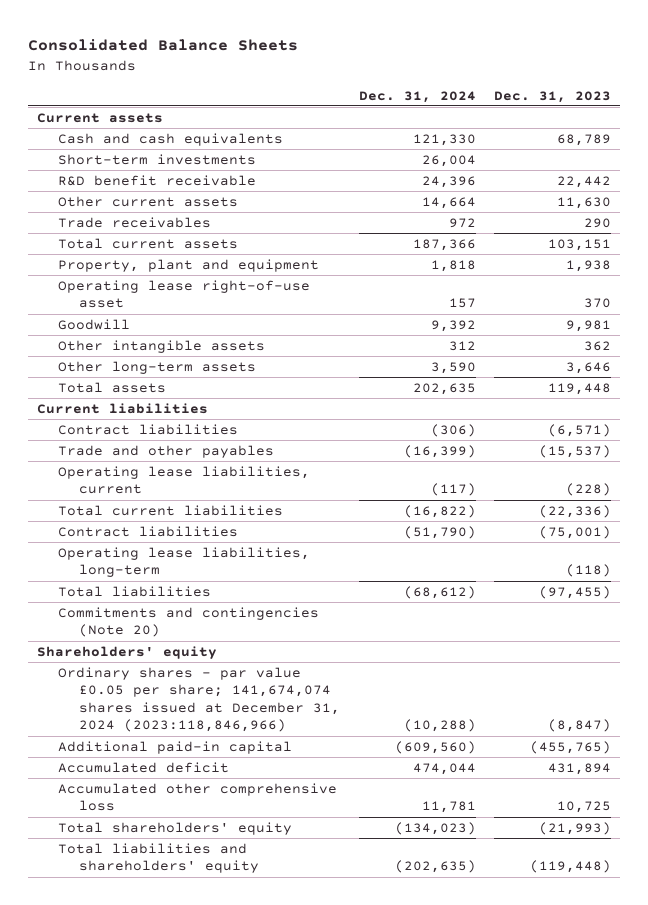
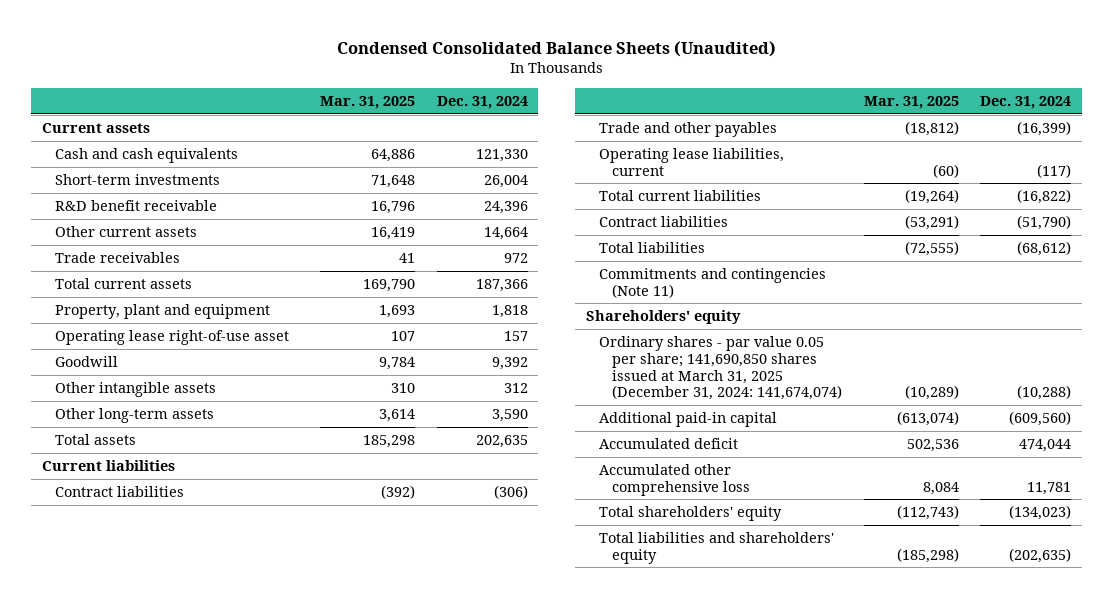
- Consolidated Balance Sheets
+ Condensed Consolidated Balance Sheets (Unaudited)
- | Dec. 31, 2024 | Dec. 31, 2023
+ | Mar. 31, 2025 | Dec. 31, 2024
- Operating lease liabilities, long-term | | (118)
- Commitments and contingencies (Note 20)
+ Commitments and contingencies (Note 11)
- Ordinary shares - par value £0.05 per share; 141,674,074 shares issued at December 31, 2024 (2023:118,846,966) | (10,288) | (8,847)
+ Ordinary shares - par value 0.05 per share; 141,690,850 shares issued at March 31, 2025 (December 31, 2024: 141,674,074) | (10,289) | (10,288)

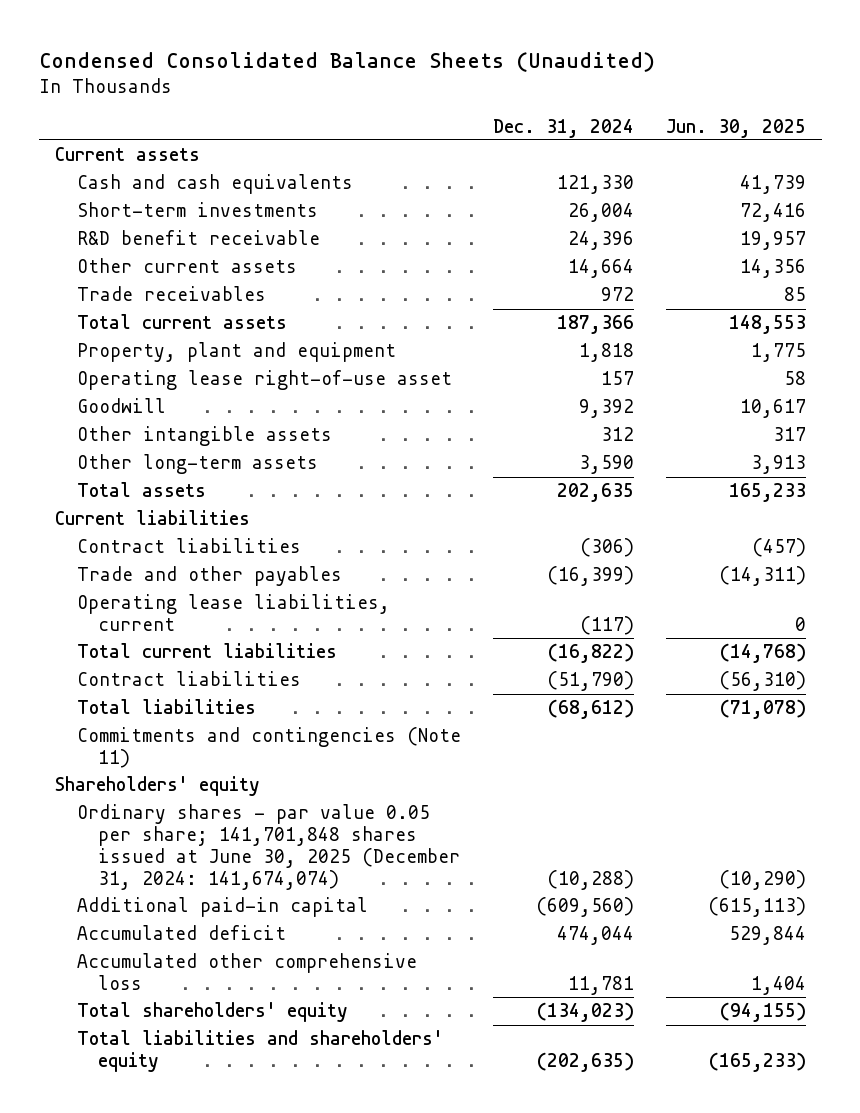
- | Mar. 31, 2025 | Dec. 31, 2024
+ | Dec. 31, 2024 | Jun. 30, 2025
- Ordinary shares - par value 0.05 per share; 141,690,850 shares issued at March 31, 2025 (December 31, 2024: 141,674,074) | (10,289) | (10,288)
+ Ordinary shares - par value 0.05 per share; 141,701,848 shares issued at June 30, 2025 (December 31, 2024: 141,674,074) | (10,288) | (10,290)

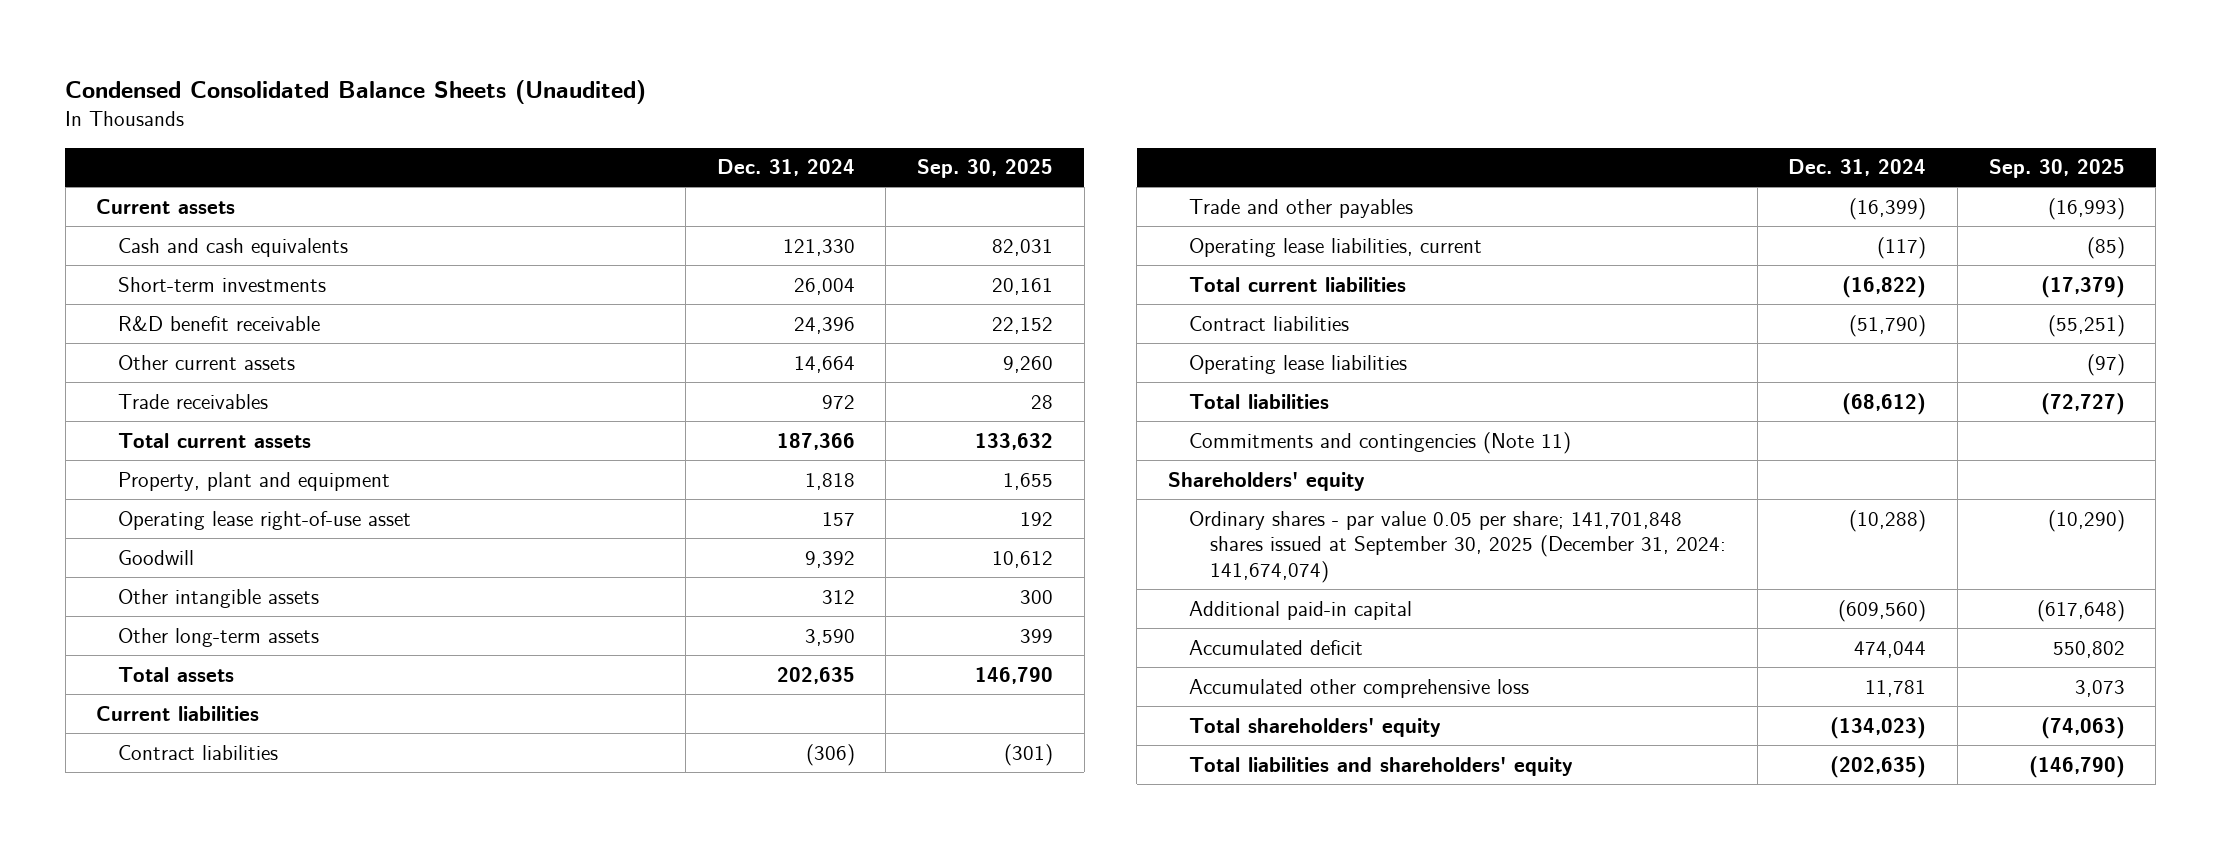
- | Dec. 31, 2024 | Jun. 30, 2025
+ | Dec. 31, 2024 | Sep. 30, 2025
+ Operating lease liabilities | | (97)
- Ordinary shares - par value 0.05 per share; 141,701,848 shares issued at June 30, 2025 (December 31, 2024: 141,674,074) | (10,288) | (10,290)
+ Ordinary shares - par value 0.05 per share; 141,701,848 shares issued at September 30, 2025 (December 31, 2024: 141,674,074) | (10,288) | (10,290)

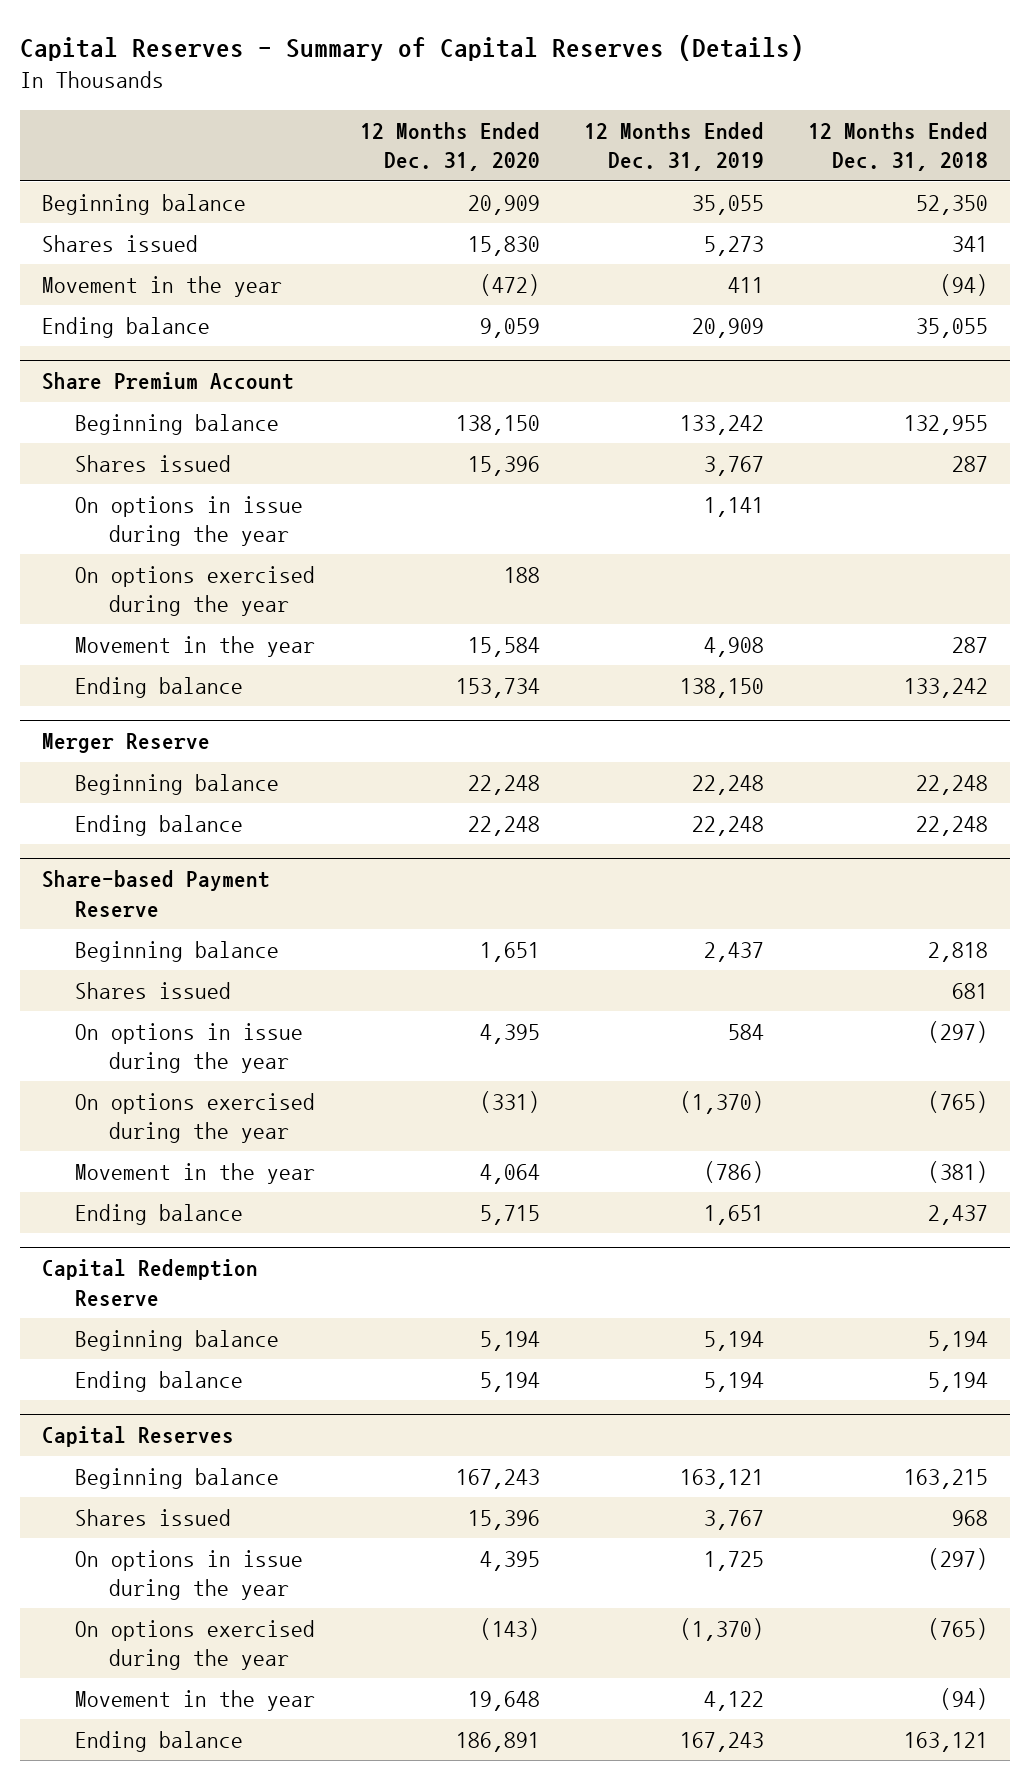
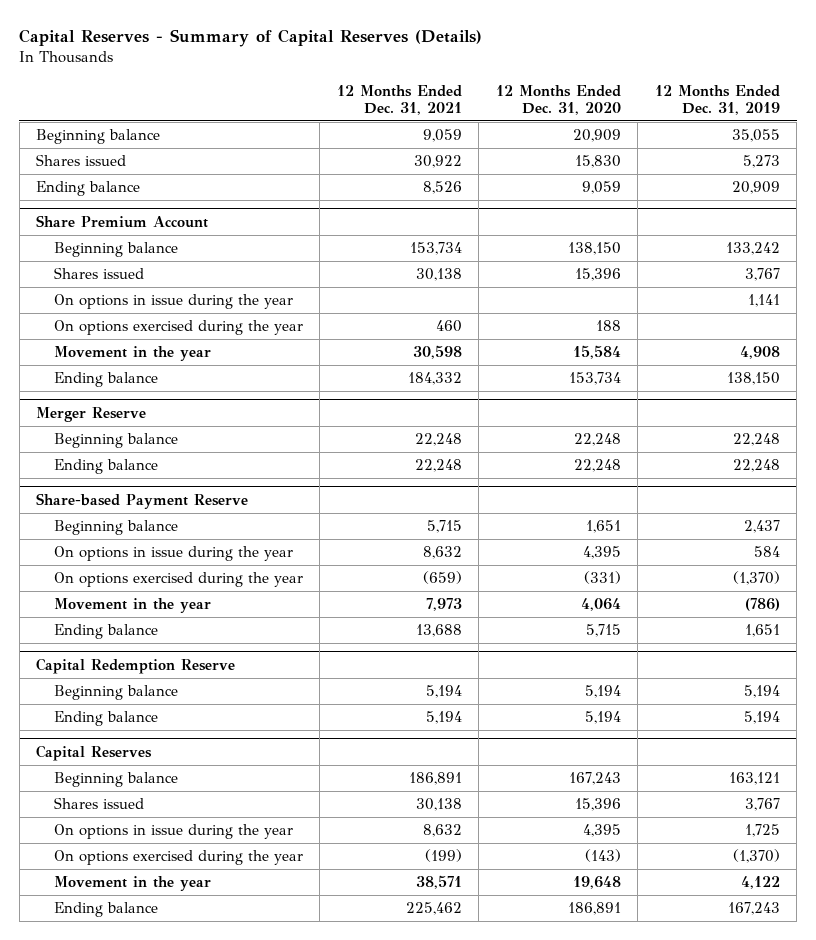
- | 12 Months Ended Dec. 31, 2020 | 12 Months Ended Dec. 31, 2019 | 12 Months Ended Dec. 31, 2018
+ | 12 Months Ended Dec. 31, 2021 | 12 Months Ended Dec. 31, 2020 | 12 Months Ended Dec. 31, 2019
- Movement in the year | (472) | 411 | (94)
@ Share-based Payment Reserve
- Shares issued | | | 681

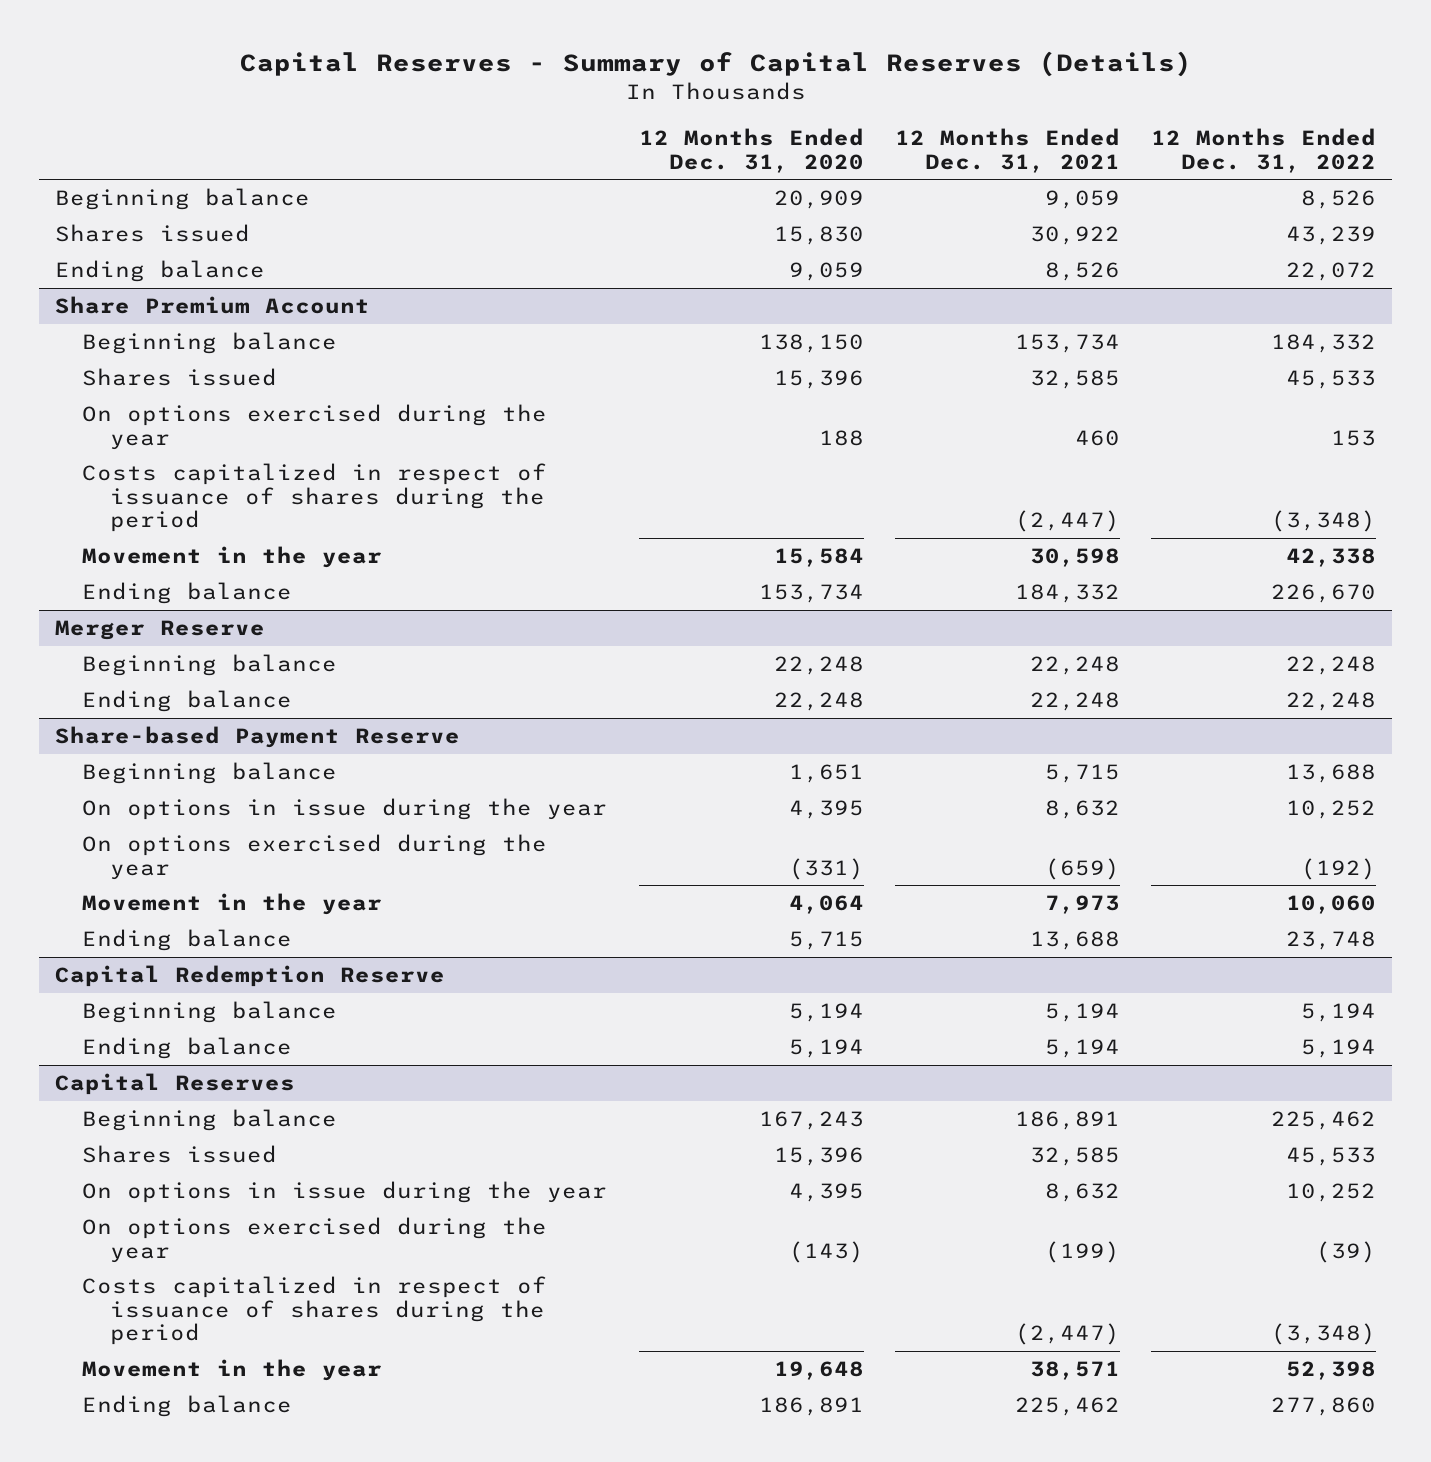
- | 12 Months Ended Dec. 31, 2021 | 12 Months Ended Dec. 31, 2020 | 12 Months Ended Dec. 31, 2019
+ | 12 Months Ended Dec. 31, 2020 | 12 Months Ended Dec. 31, 2021 | 12 Months Ended Dec. 31, 2022
@ Share Premium Account
- Shares issued | 30,138 | 15,396 | 3,767
- On options in issue during the year | | | 1,141
+ Shares issued | 15,396 | 32,585 | 45,533
+ Costs capitalized in respect of issuance of shares during the period | | (2,447) | (3,348)
@ Capital Reserves
- Shares issued | 30,138 | 15,396 | 3,767
+ Shares issued | 15,396 | 32,585 | 45,533
+ Costs capitalized in respect of issuance of shares during the period | | (2,447) | (3,348)

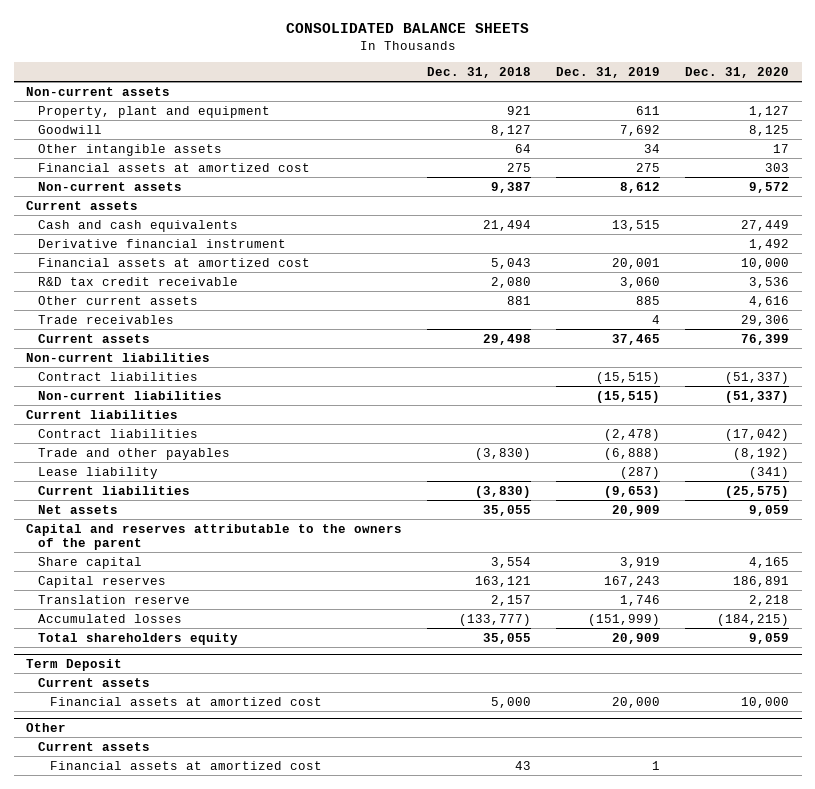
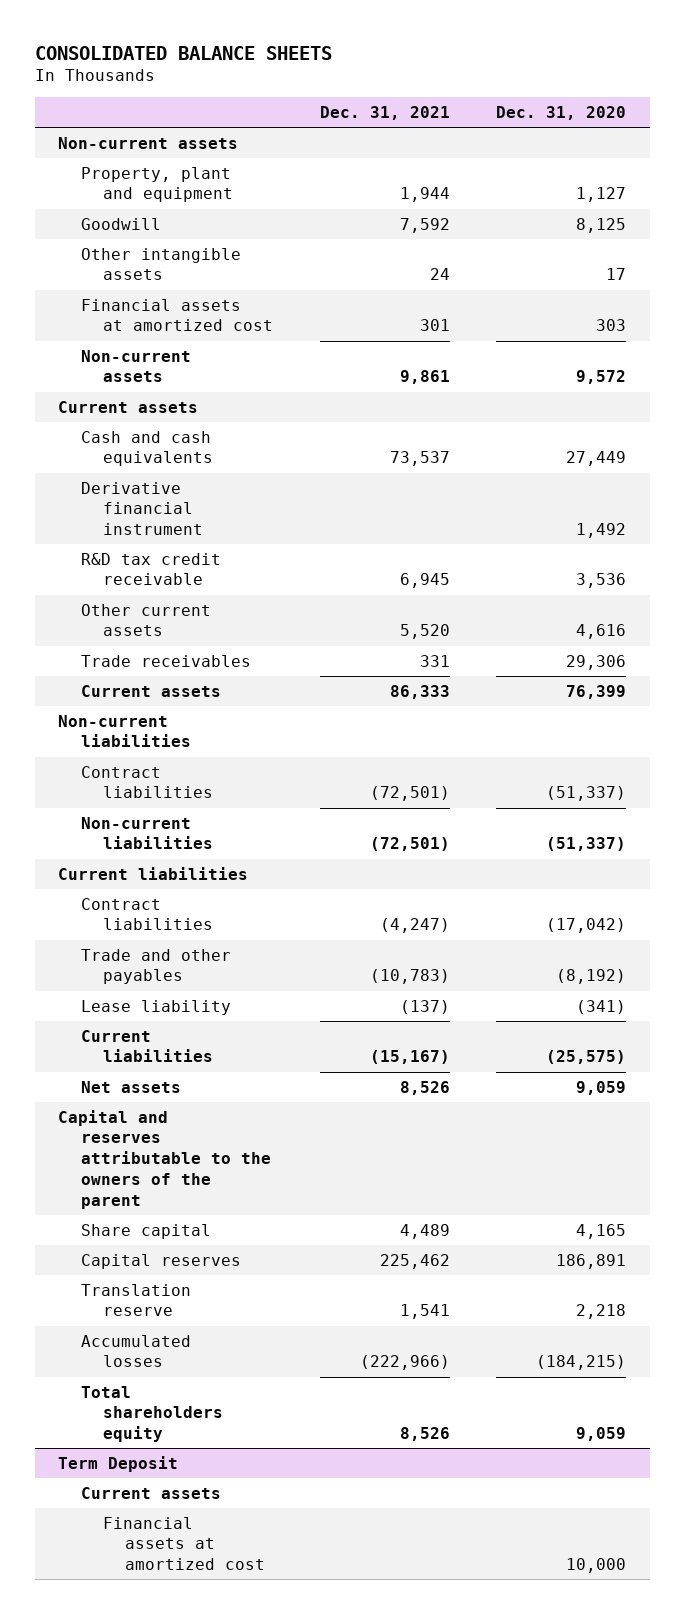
- | Dec. 31, 2018 | Dec. 31, 2019 | Dec. 31, 2020
+ | Dec. 31, 2021 | Dec. 31, 2020
- Financial assets at amortized cost | 5,043 | 20,001 | 10,000
- Other
- Current assets
- Financial assets at amortized cost | 43 | 1 |

